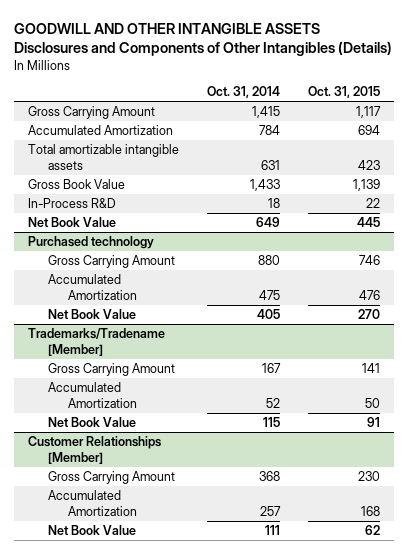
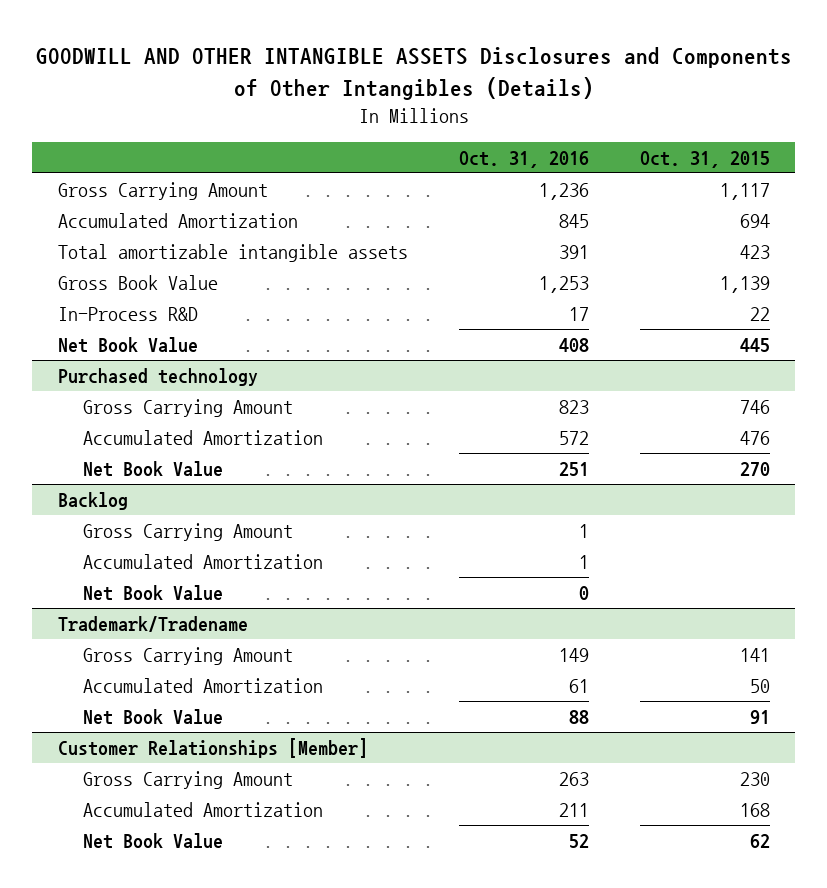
- | Oct. 31, 2014 | Oct. 31, 2015
+ | Oct. 31, 2016 | Oct. 31, 2015
- Trademarks/Tradename [Member]
+ Backlog
+ Gross Carrying Amount | 1 |
+ Accumulated Amortization | 1 |
+ Net Book Value | 0 |
+ Trademark/Tradename

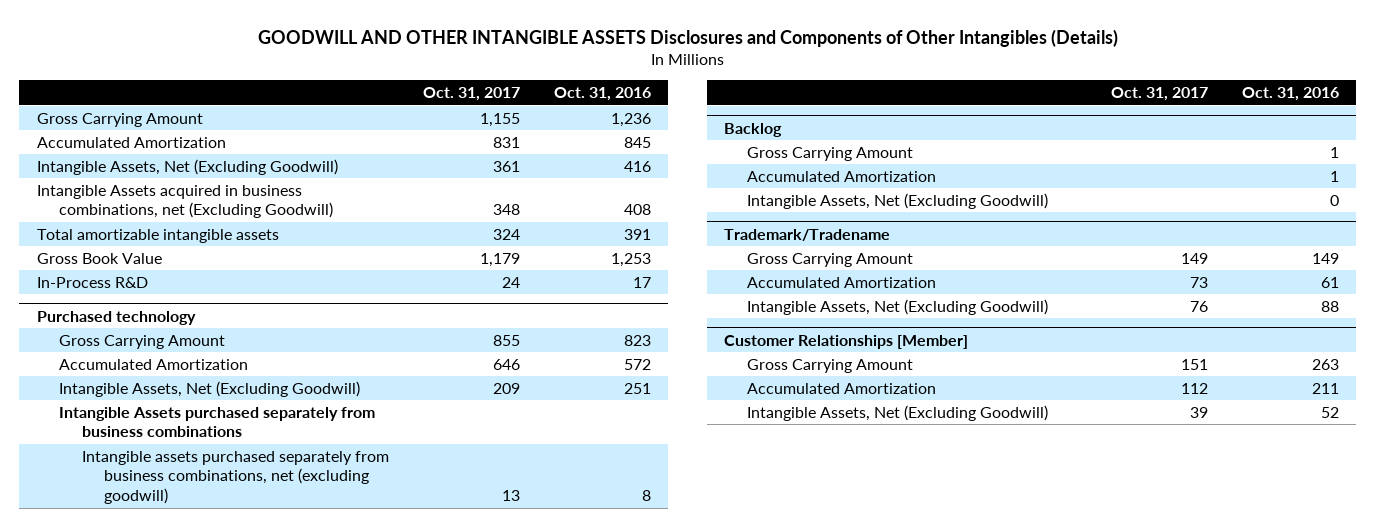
- | Oct. 31, 2016 | Oct. 31, 2015
+ | Oct. 31, 2017 | Oct. 31, 2016
+ Intangible Assets, Net (Excluding Goodwill) | 361 | 416
+ Intangible Assets acquired in business combinations, net (Excluding Goodwill) | 348 | 408
- Net Book Value | 408 | 445
@ Purchased technology
- Net Book Value | 251 | 270
+ Intangible Assets, Net (Excluding Goodwill) | 209 | 251
+ Intangible Assets purchased separately from business combinations
+ Intangible assets purchased separately from business combinations, net (excluding goodwill) | 13 | 8
@ Backlog
- Net Book Value | 0 |
+ Intangible Assets, Net (Excluding Goodwill) | | 0
@ Trademark/Tradename
- Net Book Value | 88 | 91
+ Intangible Assets, Net (Excluding Goodwill) | 76 | 88
@ Customer Relationships [Member]
- Net Book Value | 52 | 62
+ Intangible Assets, Net (Excluding Goodwill) | 39 | 52

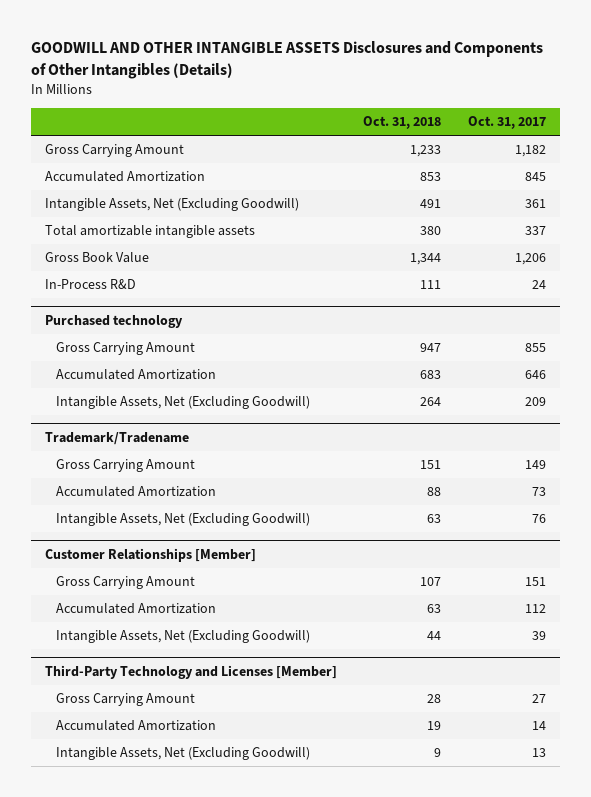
- | Oct. 31, 2017 | Oct. 31, 2016
+ | Oct. 31, 2018 | Oct. 31, 2017
- Gross Carrying Amount | 1,155 | 1,236
- Accumulated Amortization | 831 | 845
+ Gross Carrying Amount | 1,233 | 1,182
+ Accumulated Amortization | 853 | 845
- Intangible Assets acquired in business combinations, net (Excluding Goodwill) | 348 | 408
- Total amortizable intangible assets | 324 | 391
- Gross Book Value | 1,179 | 1,253
+ Total amortizable intangible assets | 380 | 337
+ Gross Book Value | 1,344 | 1,206
@ Purchased technology
- Intangible Assets purchased separately from business combinations
- Intangible assets purchased separately from business combinations, net (excluding goodwill) | 13 | 8
- Backlog
- Gross Carrying Amount | | 1
- Accumulated Amortization | | 1
- Intangible Assets, Net (Excluding Goodwill) | | 0
+ Third-Party Technology and Licenses [Member]
+ Gross Carrying Amount | 28 | 27
+ Accumulated Amortization | 19 | 14
+ Intangible Assets, Net (Excluding Goodwill) | 9 | 13

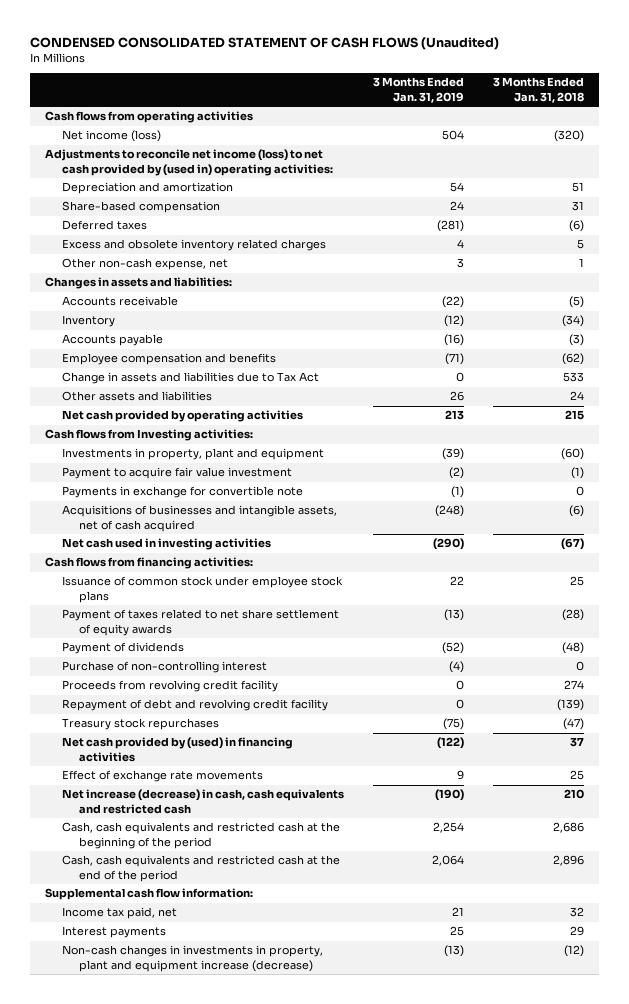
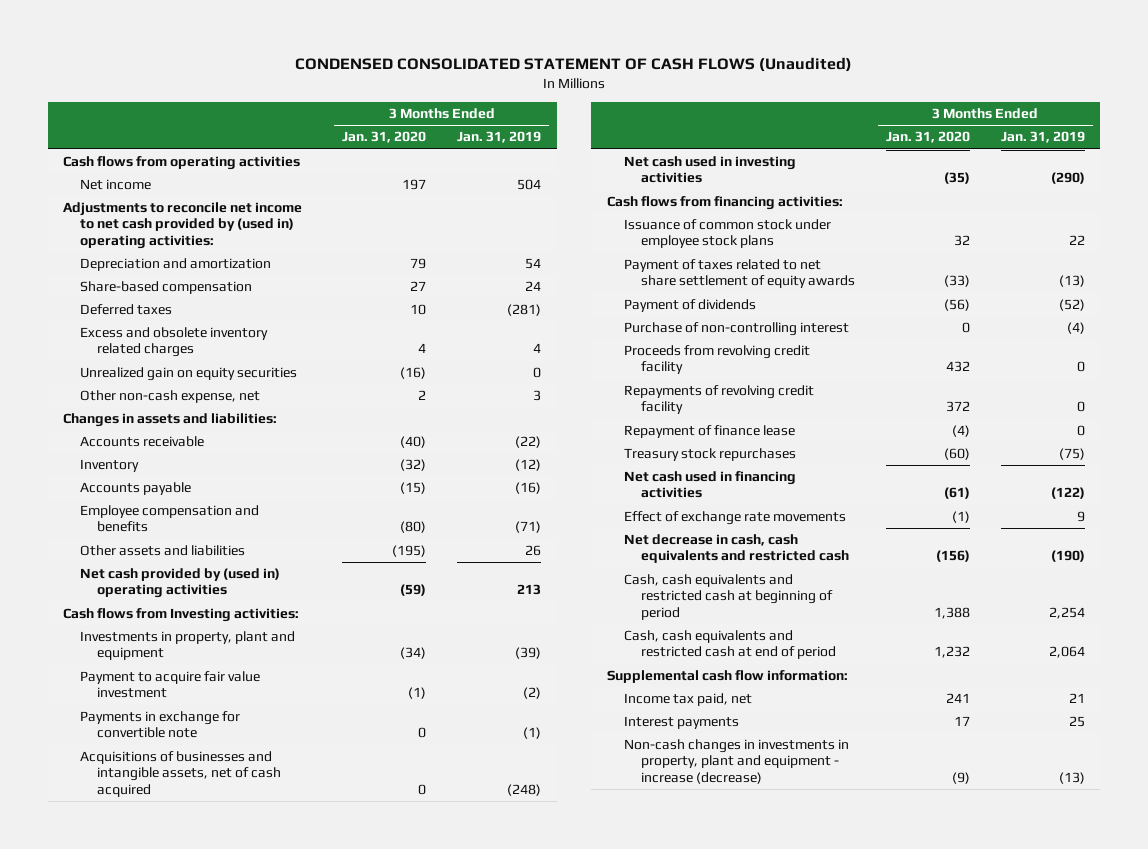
- | 3 Months Ended Jan. 31, 2019 | 3 Months Ended Jan. 31, 2018
+ | 3 Months Ended Jan. 31, 2020 | 3 Months Ended Jan. 31, 2019
- Net income (loss) | 504 | (320)
- Adjustments to reconcile net income (loss) to net cash provided by (used in) operating activities:
+ Net income | 197 | 504
+ Adjustments to reconcile net income to net cash provided by (used in) operating activities:
+ Unrealized gain on equity securities | (16) | 0
- Change in assets and liabilities due to Tax Act | 0 | 533
- Net cash provided by operating activities | 213 | 215
+ Net cash provided by (used in) operating activities | (59) | 213
- Repayment of debt and revolving credit facility | 0 | (139)
+ Repayments of revolving credit facility | 372 | 0
+ Repayment of finance lease | (4) | 0
- Net cash provided by (used) in financing activities | (122) | 37
+ Net cash used in financing activities | (61) | (122)
- Net increase (decrease) in cash, cash equivalents and restricted cash | (190) | 210
- Cash, cash equivalents and restricted cash at the beginning of the period | 2,254 | 2,686
- Cash, cash equivalents and restricted cash at the end of the period | 2,064 | 2,896
+ Net decrease in cash, cash equivalents and restricted cash | (156) | (190)
+ Cash, cash equivalents and restricted cash at beginning of period | 1,388 | 2,254
+ Cash, cash equivalents and restricted cash at end of period | 1,232 | 2,064
- Non-cash changes in investments in property, plant and equipment increase (decrease) | (13) | (12)
+ Non-cash changes in investments in property, plant and equipment - increase (decrease) | (9) | (13)

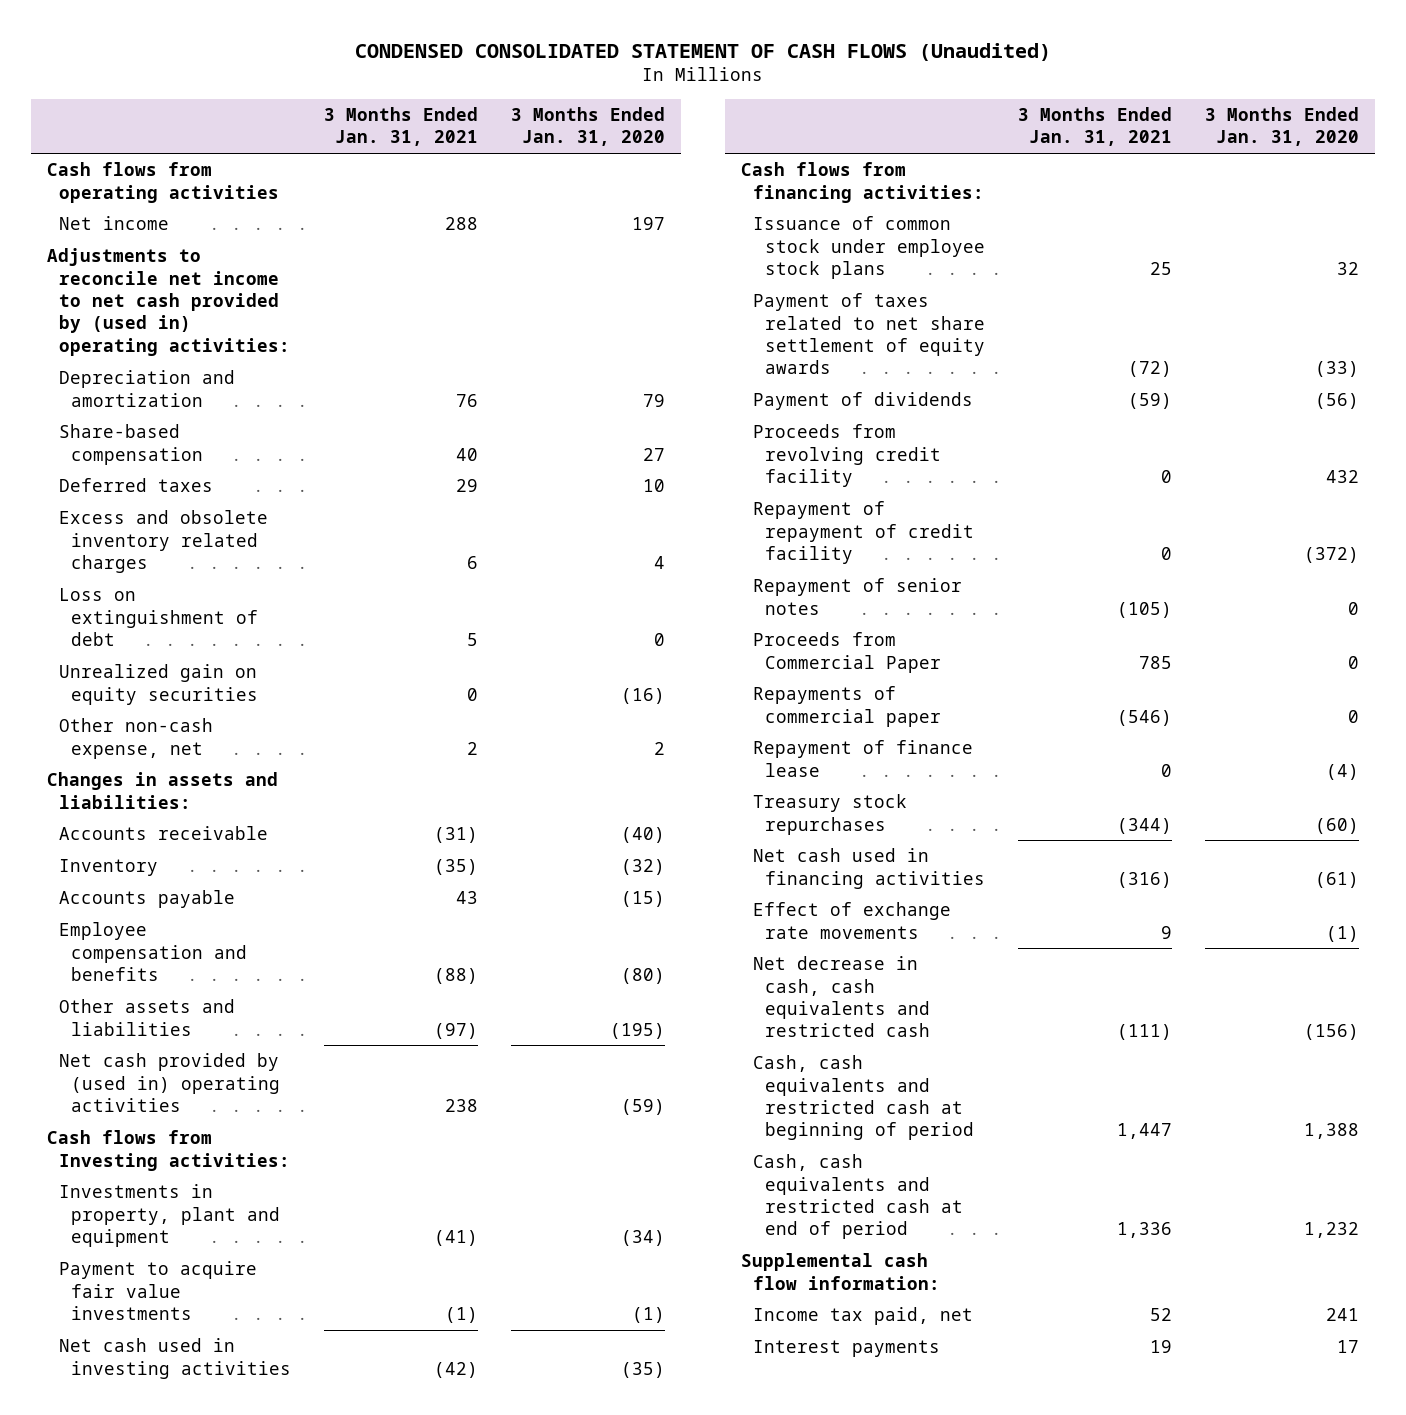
- | 3 Months Ended Jan. 31, 2020 | 3 Months Ended Jan. 31, 2019
+ | 3 Months Ended Jan. 31, 2021 | 3 Months Ended Jan. 31, 2020
+ Loss on extinguishment of debt | 5 | 0
- Payment to acquire fair value investment | (1) | (2)
- Payments in exchange for convertible note | 0 | (1)
- Acquisitions of businesses and intangible assets, net of cash acquired | 0 | (248)
+ Payment to acquire fair value investments | (1) | (1)
- Purchase of non-controlling interest | 0 | (4)
- Repayments of revolving credit facility | 372 | 0
+ Repayment of repayment of credit facility | 0 | (372)
+ Repayment of senior notes | (105) | 0
+ Proceeds from Commercial Paper | 785 | 0
+ Repayments of commercial paper | (546) | 0
- Non-cash changes in investments in property, plant and equipment - increase (decrease) | (9) | (13)

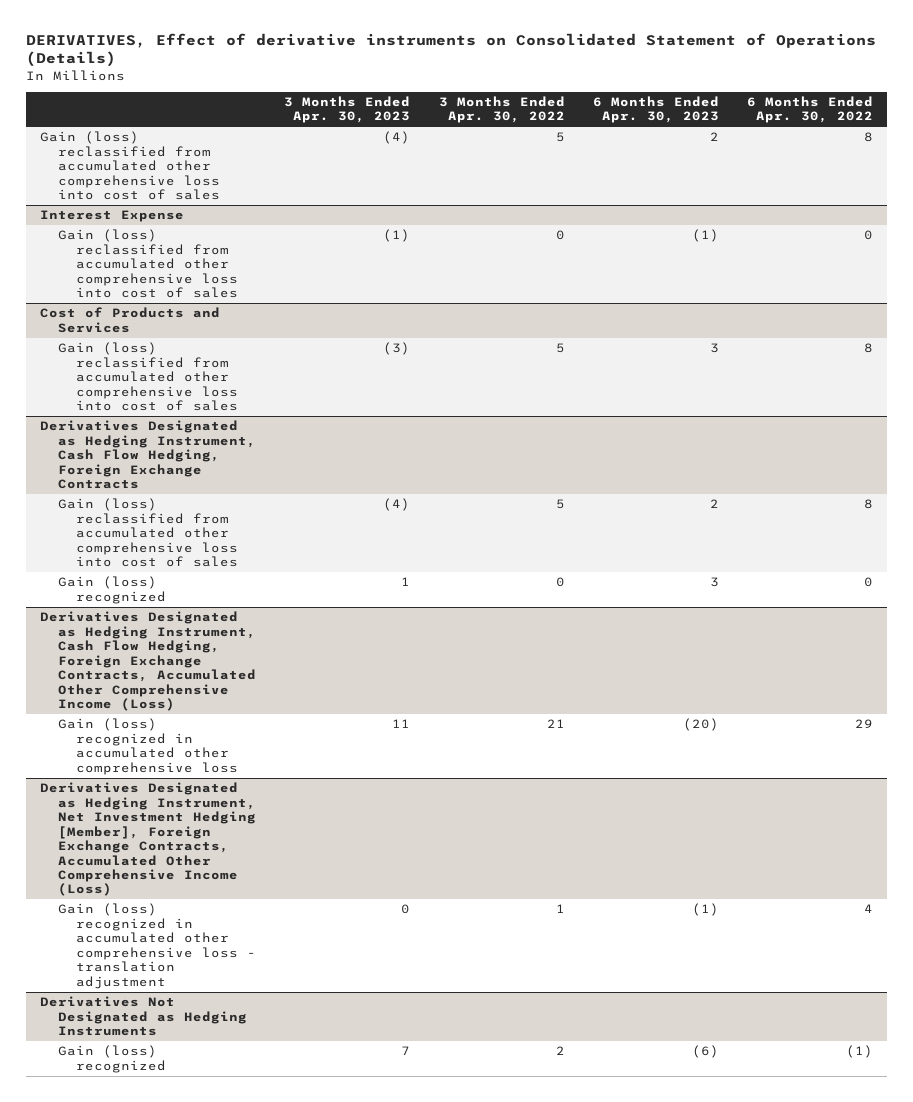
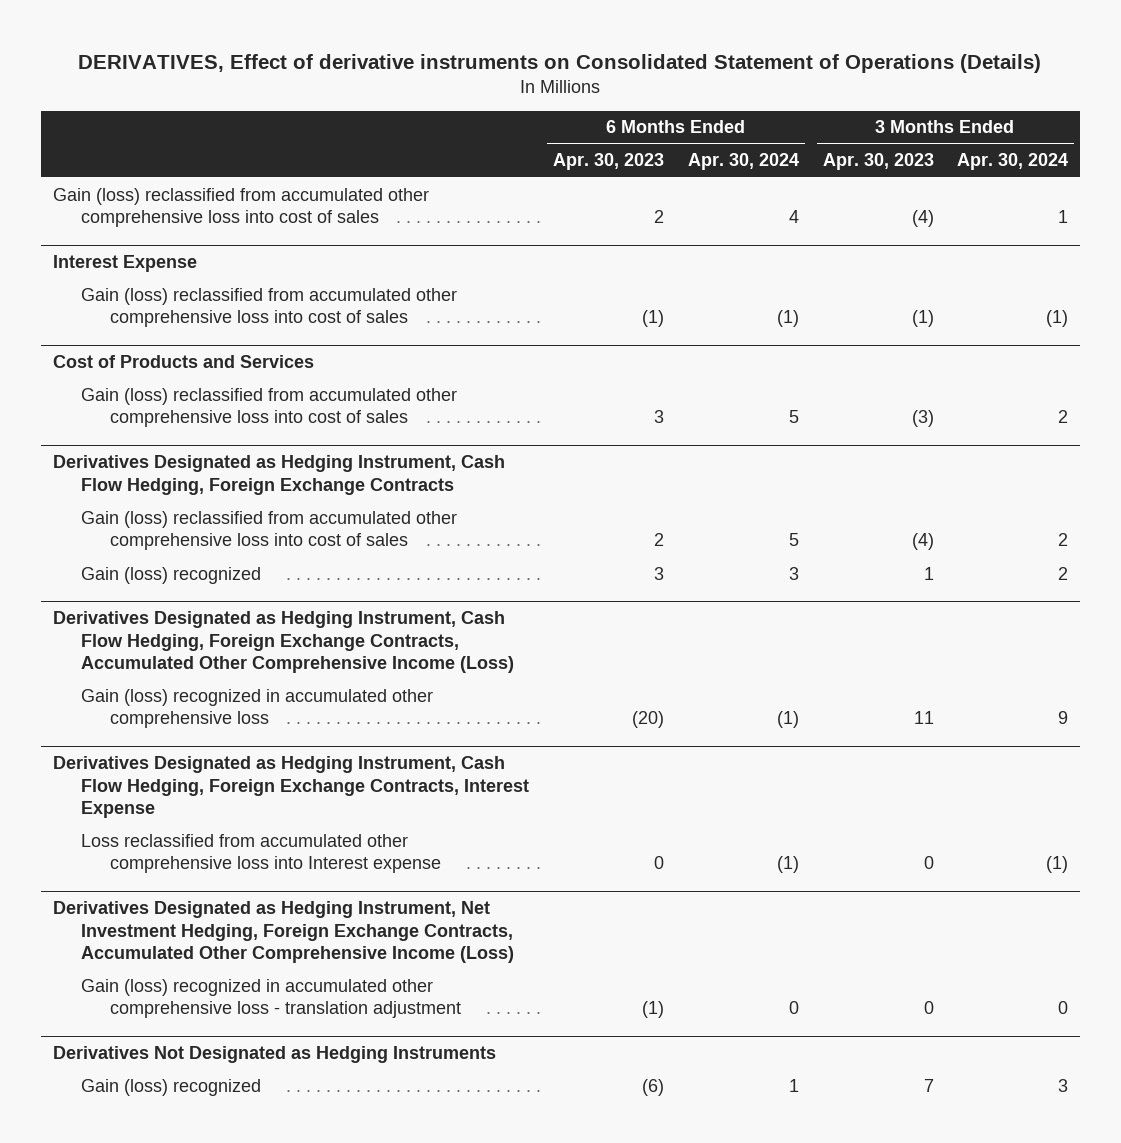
- | 3 Months Ended Apr. 30, 2023 | 3 Months Ended Apr. 30, 2022 | 6 Months Ended Apr. 30, 2023 | 6 Months Ended Apr. 30, 2022
+ | 6 Months Ended Apr. 30, 2023 | 6 Months Ended Apr. 30, 2024 | 3 Months Ended Apr. 30, 2023 | 3 Months Ended Apr. 30, 2024
- Derivatives Designated as Hedging Instrument, Net Investment Hedging [Member], Foreign Exchange Contracts, Accumulated Other Comprehensive Income (Loss)
+ Derivatives Designated as Hedging Instrument, Cash Flow Hedging, Foreign Exchange Contracts, Interest Expense
+ Loss reclassified from accumulated other comprehensive loss into Interest expense | 0 | (1) | 0 | (1)
+ Derivatives Designated as Hedging Instrument, Net Investment Hedging, Foreign Exchange Contracts, Accumulated Other Comprehensive Income (Loss)

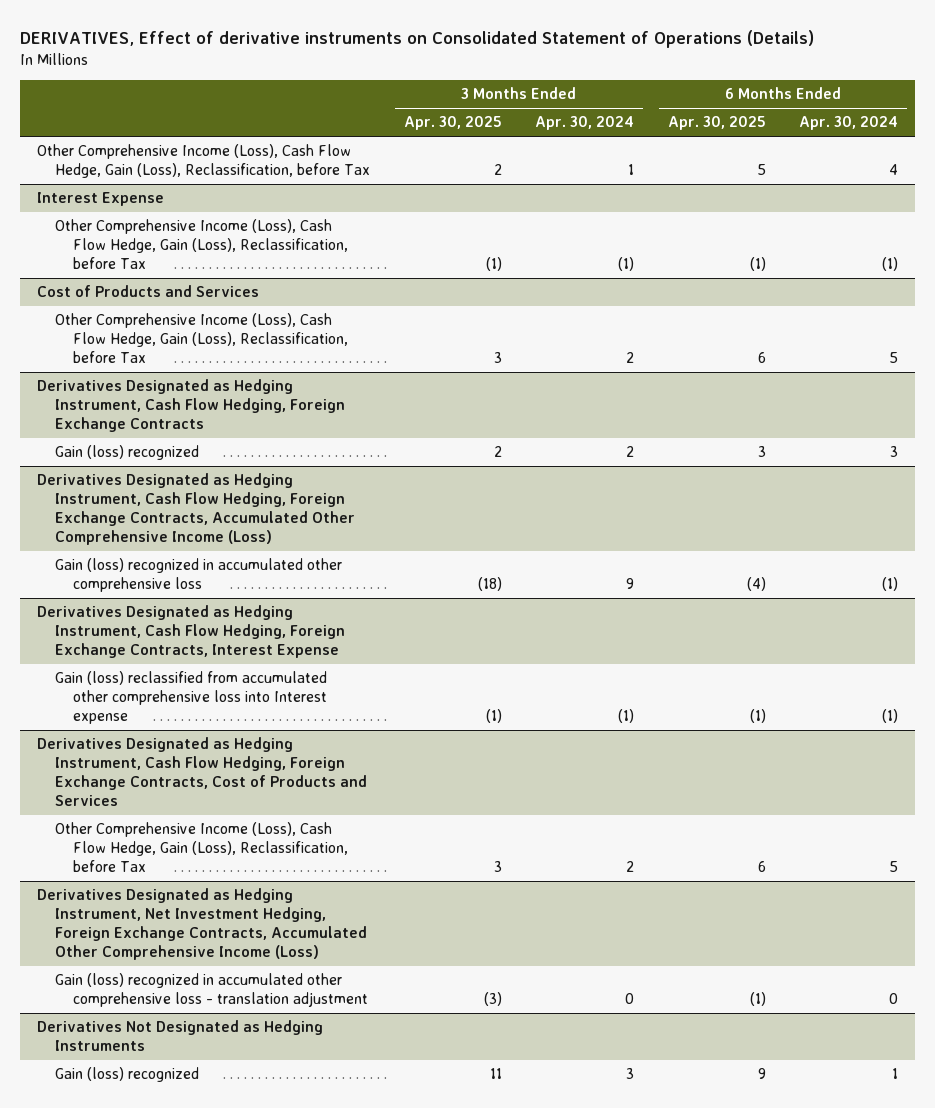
- | 6 Months Ended Apr. 30, 2023 | 6 Months Ended Apr. 30, 2024 | 3 Months Ended Apr. 30, 2023 | 3 Months Ended Apr. 30, 2024
+ | 3 Months Ended Apr. 30, 2025 | 3 Months Ended Apr. 30, 2024 | 6 Months Ended Apr. 30, 2025 | 6 Months Ended Apr. 30, 2024
- Gain (loss) reclassified from accumulated other comprehensive loss into cost of sales | 2 | 4 | (4) | 1
+ Other Comprehensive Income (Loss), Cash Flow Hedge, Gain (Loss), Reclassification, before Tax | 2 | 1 | 5 | 4
@ Interest Expense
- Gain (loss) reclassified from accumulated other comprehensive loss into cost of sales | (1) | (1) | (1) | (1)
+ Other Comprehensive Income (Loss), Cash Flow Hedge, Gain (Loss), Reclassification, before Tax | (1) | (1) | (1) | (1)
@ Cost of Products and Services
- Gain (loss) reclassified from accumulated other comprehensive loss into cost of sales | 3 | 5 | (3) | 2
+ Other Comprehensive Income (Loss), Cash Flow Hedge, Gain (Loss), Reclassification, before Tax | 3 | 2 | 6 | 5
@ Derivatives Designated as Hedging Instrument, Cash Flow Hedging, Foreign Exchange Contracts
- Gain (loss) reclassified from accumulated other comprehensive loss into cost of sales | 2 | 5 | (4) | 2
@ Derivatives Designated as Hedging Instrument, Cash Flow Hedging, Foreign Exchange Contracts, Interest Expense
- Loss reclassified from accumulated other comprehensive loss into Interest expense | 0 | (1) | 0 | (1)
+ Gain (loss) reclassified from accumulated other comprehensive loss into Interest expense | (1) | (1) | (1) | (1)
+ Derivatives Designated as Hedging Instrument, Cash Flow Hedging, Foreign Exchange Contracts, Cost of Products and Services
+ Other Comprehensive Income (Loss), Cash Flow Hedge, Gain (Loss), Reclassification, before Tax | 3 | 2 | 6 | 5

